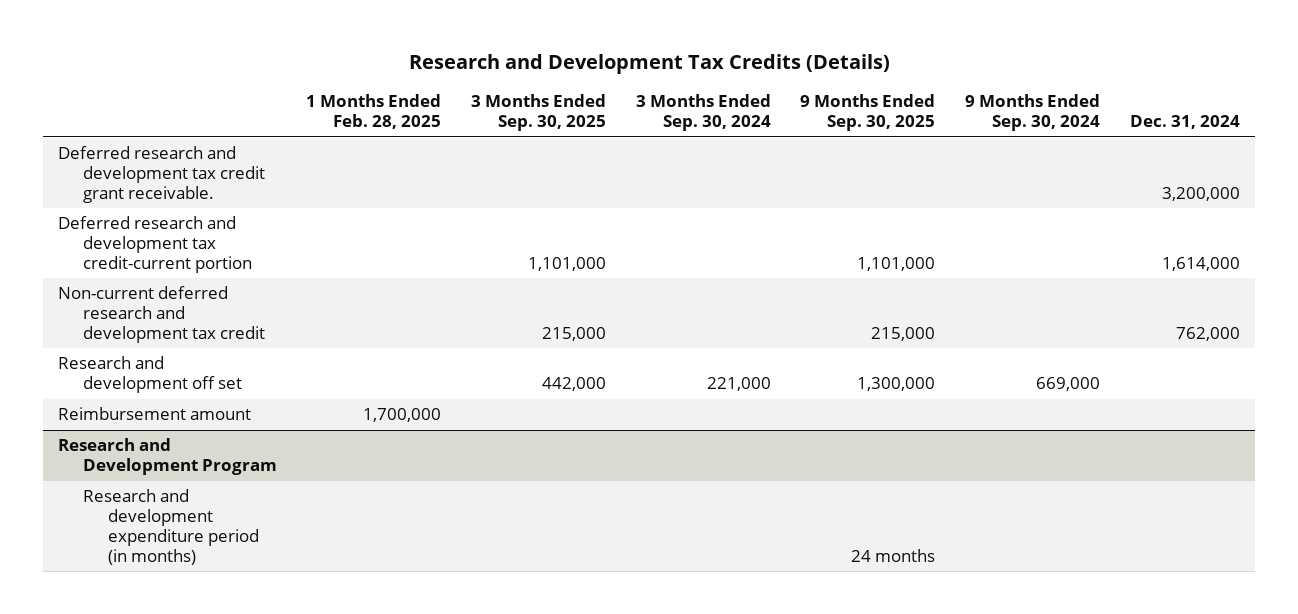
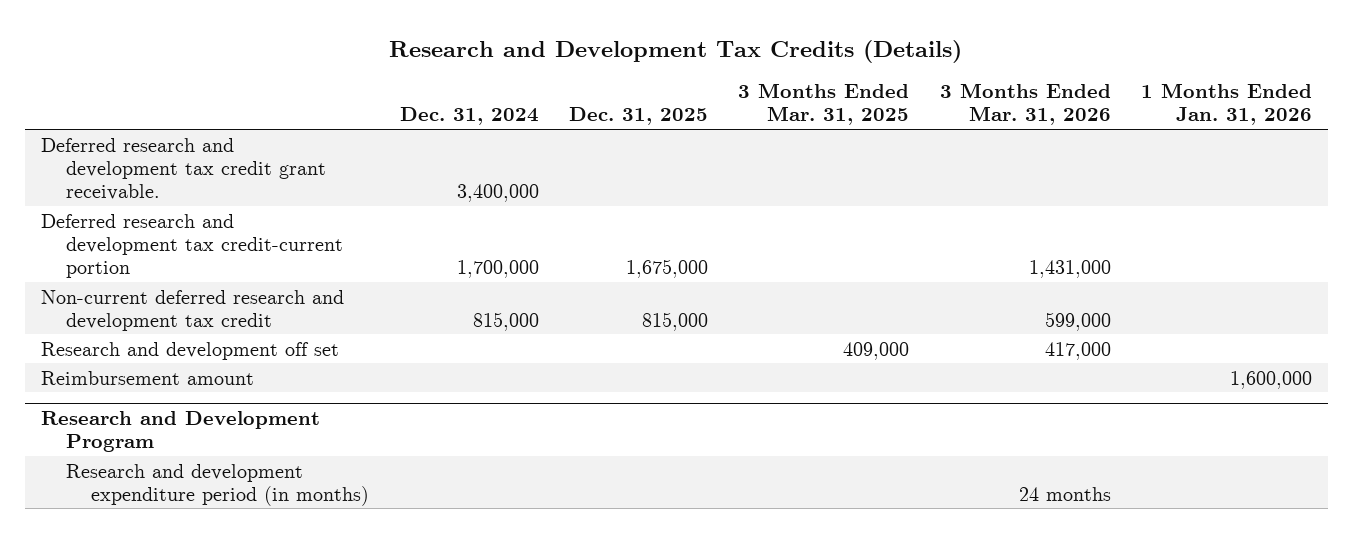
- | 1 Months Ended Feb. 28, 2025 | 3 Months Ended Sep. 30, 2025 | 3 Months Ended Sep. 30, 2024 | 9 Months Ended Sep. 30, 2025 | 9 Months Ended Sep. 30, 2024 | Dec. 31, 2024
+ | Dec. 31, 2024 | Dec. 31, 2025 | 3 Months Ended Mar. 31, 2025 | 3 Months Ended Mar. 31, 2026 | 1 Months Ended Jan. 31, 2026
- Deferred research and development tax credit grant receivable. | | | | | | 3,200,000
- Deferred research and development tax credit-current portion | | 1,101,000 | | 1,101,000 | | 1,614,000
- Non-current deferred research and development tax credit | | 215,000 | | 215,000 | | 762,000
+ Deferred research and development tax credit grant receivable. | 3,400,000 | | | |
+ Deferred research and development tax credit-current portion | 1,700,000 | 1,675,000 | | 1,431,000 |
+ Non-current deferred research and development tax credit | 815,000 | 815,000 | | 599,000 |

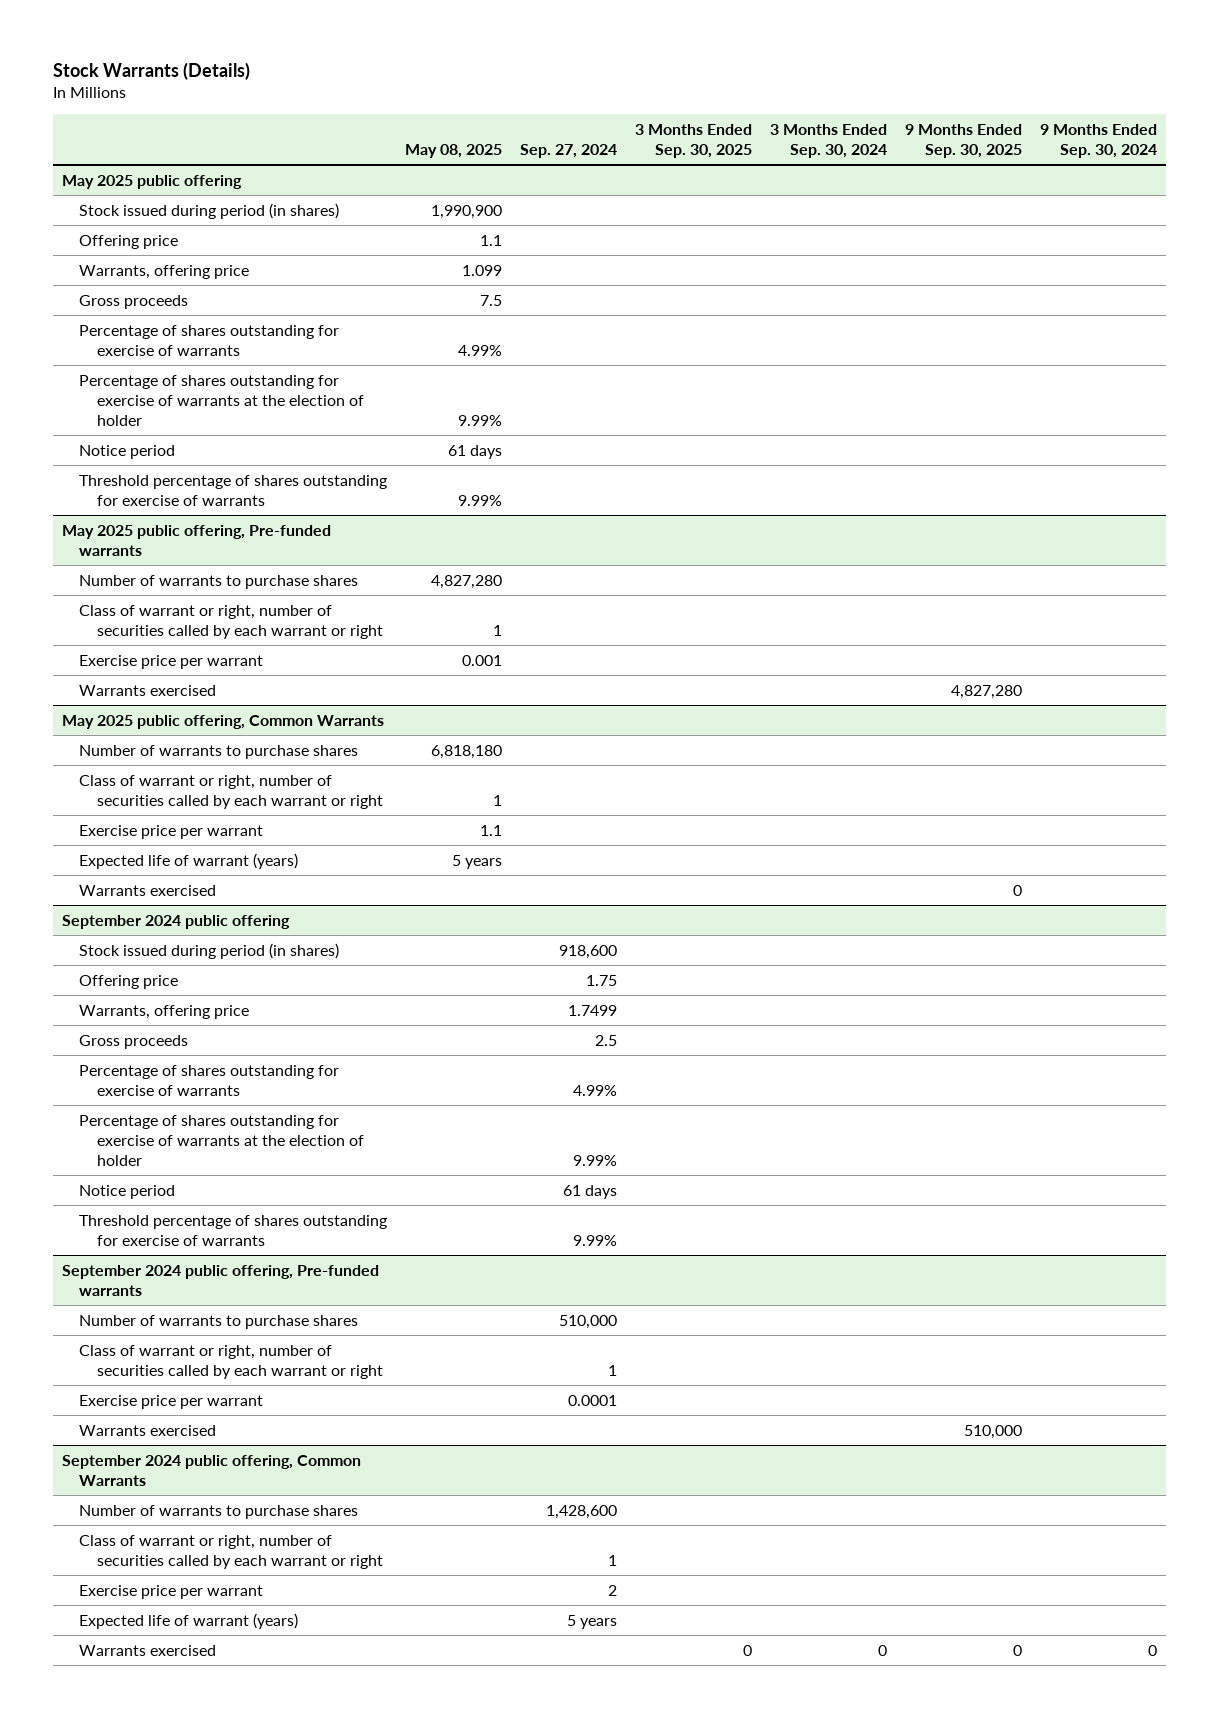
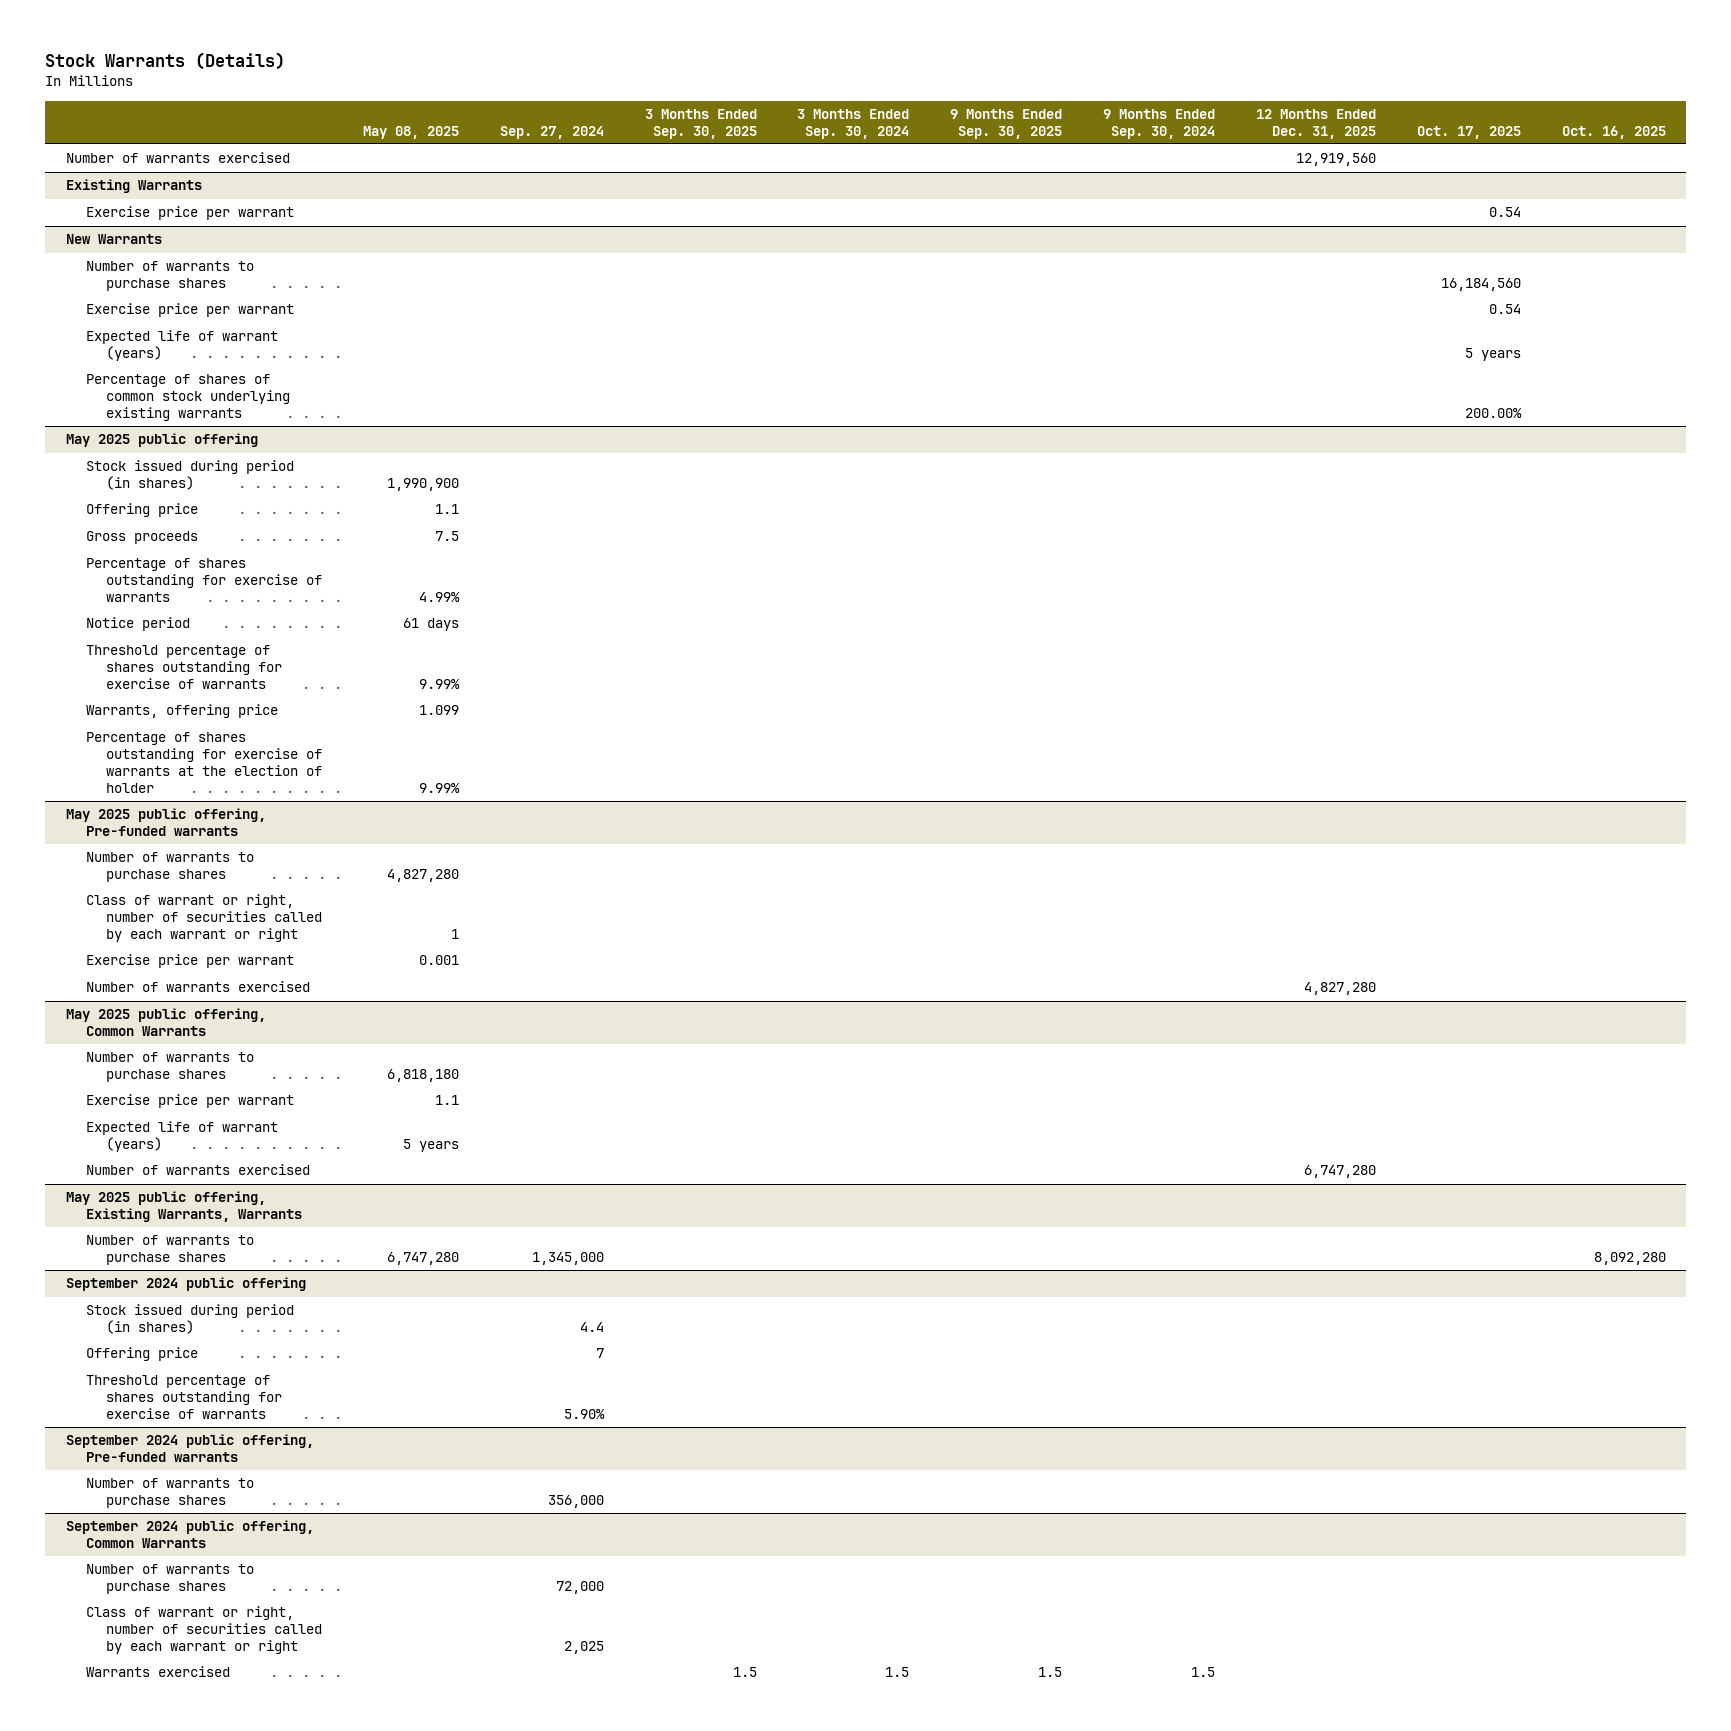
- | May 08, 2025 | Sep. 27, 2024 | 3 Months Ended Sep. 30, 2025 | 3 Months Ended Sep. 30, 2024 | 9 Months Ended Sep. 30, 2025 | 9 Months Ended Sep. 30, 2024
+ | May 08, 2025 | Sep. 27, 2024 | 3 Months Ended Sep. 30, 2025 | 3 Months Ended Sep. 30, 2024 | 9 Months Ended Sep. 30, 2025 | 9 Months Ended Sep. 30, 2024 | 12 Months Ended Dec. 31, 2025 | Oct. 17, 2025 | Oct. 16, 2025
+ Number of warrants exercised | | | | | | | 12,919,560 | |
+ Existing Warrants
+ Exercise price per warrant | | | | | | | | 0.54 |
+ New Warrants
+ Number of warrants to purchase shares | | | | | | | | 16,184,560 |
+ Exercise price per warrant | | | | | | | | 0.54 |
+ Expected life of warrant (years) | | | | | | | | 5 years |
+ Percentage of shares of common stock underlying existing warrants | | | | | | | | 200.00% |
@ May 2025 public offering
moved down: Warrants, offering price | 1.099 | | | | | | | |
moved down: Percentage of shares outstanding for exercise of warrants at the election of holder | 9.99% | | | | | | | |
@ May 2025 public offering, Pre-funded warrants
- Warrants exercised | | | | | 4,827,280 |
+ Number of warrants exercised | | | | | | | 4,827,280 | |
@ May 2025 public offering, Common Warrants
- Class of warrant or right, number of securities called by each warrant or right | 1 | | | | |
- Warrants exercised | | | | | 0 |
+ Number of warrants exercised | | | | | | | 6,747,280 | |
+ May 2025 public offering, Existing Warrants, Warrants
+ Number of warrants to purchase shares | 6,747,280 | 1,345,000 | | | | | | | 8,092,280
@ September 2024 public offering
- Stock issued during period (in shares) | | 918,600 | | | |
- Offering price | | 1.75 | | | |
- Warrants, offering price | | 1.7499 | | | |
- Gross proceeds | | 2.5 | | | |
- Percentage of shares outstanding for exercise of warrants | | 4.99% | | | |
- Percentage of shares outstanding for exercise of warrants at the election of holder | | 9.99% | | | |
- Notice period | | 61 days | | | |
- Threshold percentage of shares outstanding for exercise of warrants | | 9.99% | | | |
+ Stock issued during period (in shares) | | 4.4 | | | | | | |
+ Offering price | | 7 | | | | | | |
+ Threshold percentage of shares outstanding for exercise of warrants | | 5.90% | | | | | | |
@ September 2024 public offering, Pre-funded warrants
- Number of warrants to purchase shares | | 510,000 | | | |
- Class of warrant or right, number of securities called by each warrant or right | | 1 | | | |
- Exercise price per warrant | | 0.0001 | | | |
- Warrants exercised | | | | | 510,000 |
+ Number of warrants to purchase shares | | 356,000 | | | | | | |
@ September 2024 public offering, Common Warrants
- Number of warrants to purchase shares | | 1,428,600 | | | |
- Class of warrant or right, number of securities called by each warrant or right | | 1 | | | |
- Exercise price per warrant | | 2 | | | |
- Expected life of warrant (years) | | 5 years | | | |
- Warrants exercised | | | 0 | 0 | 0 | 0
+ Number of warrants to purchase shares | | 72,000 | | | | | | |
+ Class of warrant or right, number of securities called by each warrant or right | | 2,025 | | | | | | |
+ Warrants exercised | | | 1.5 | 1.5 | 1.5 | 1.5 | | |

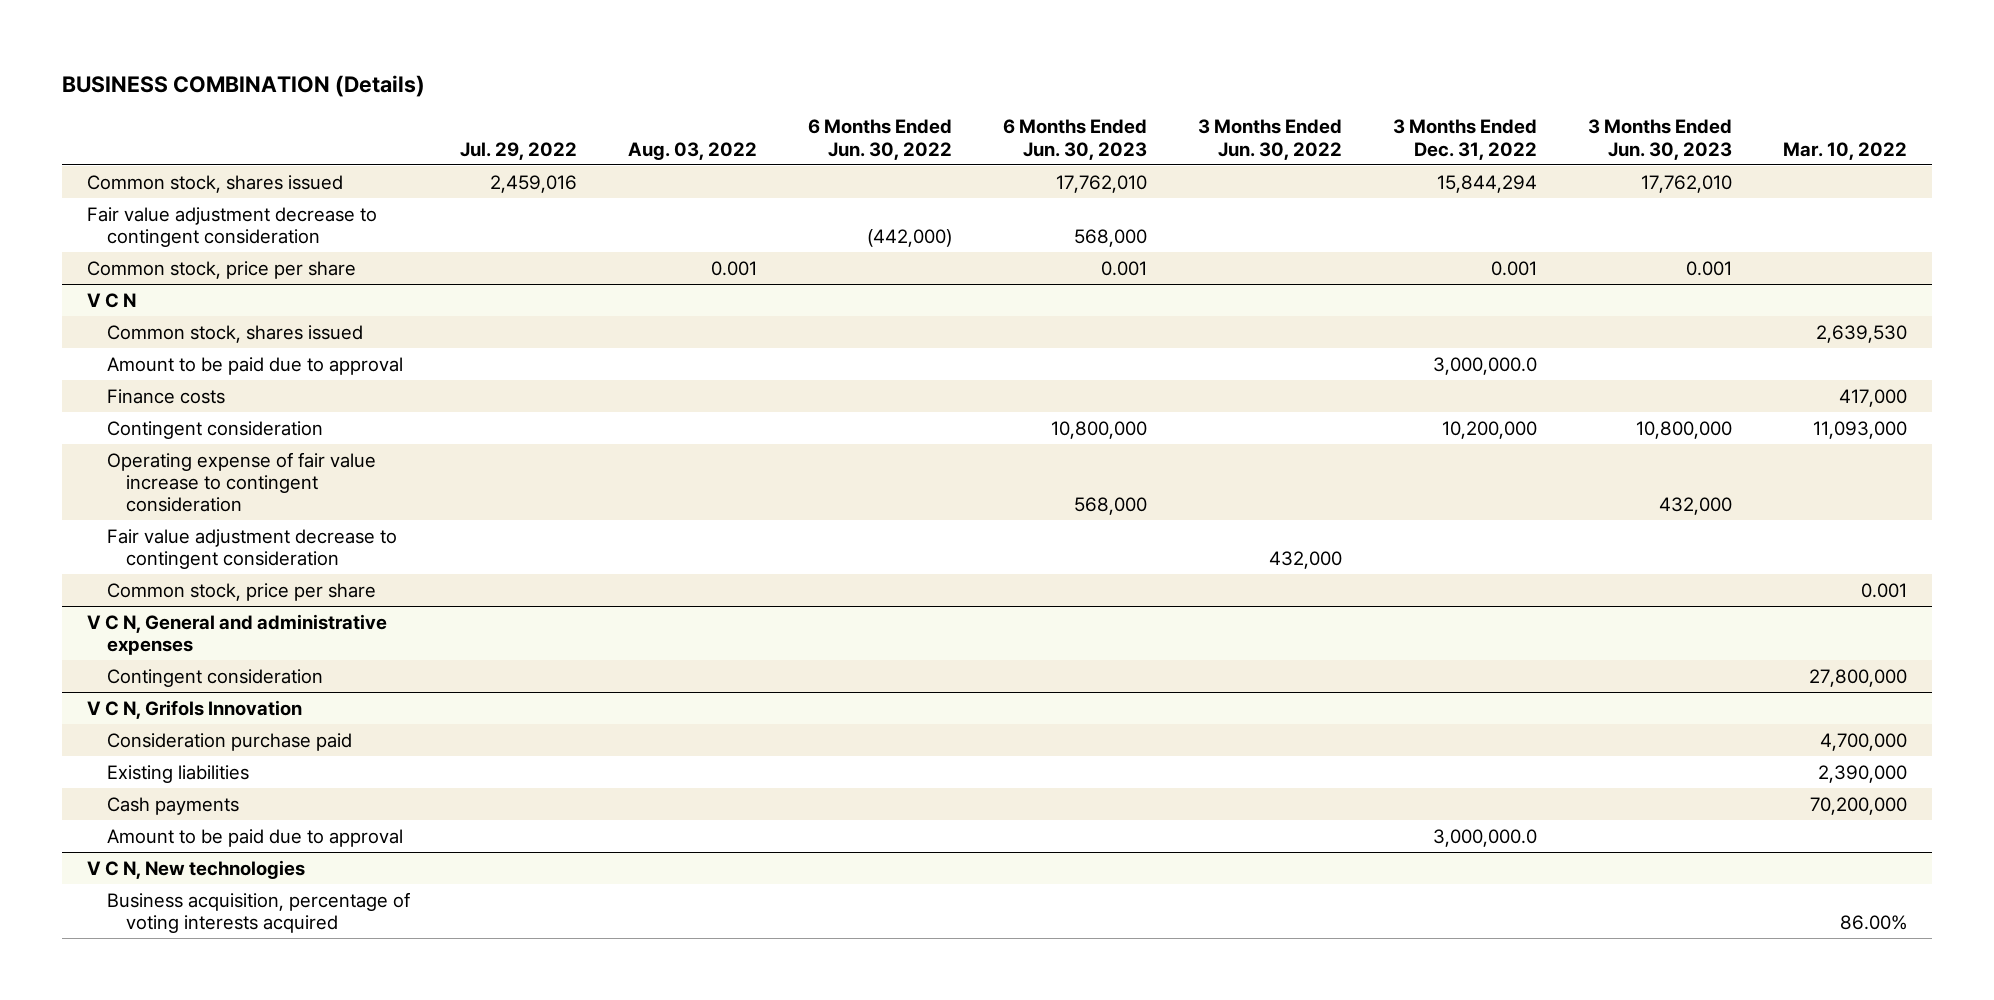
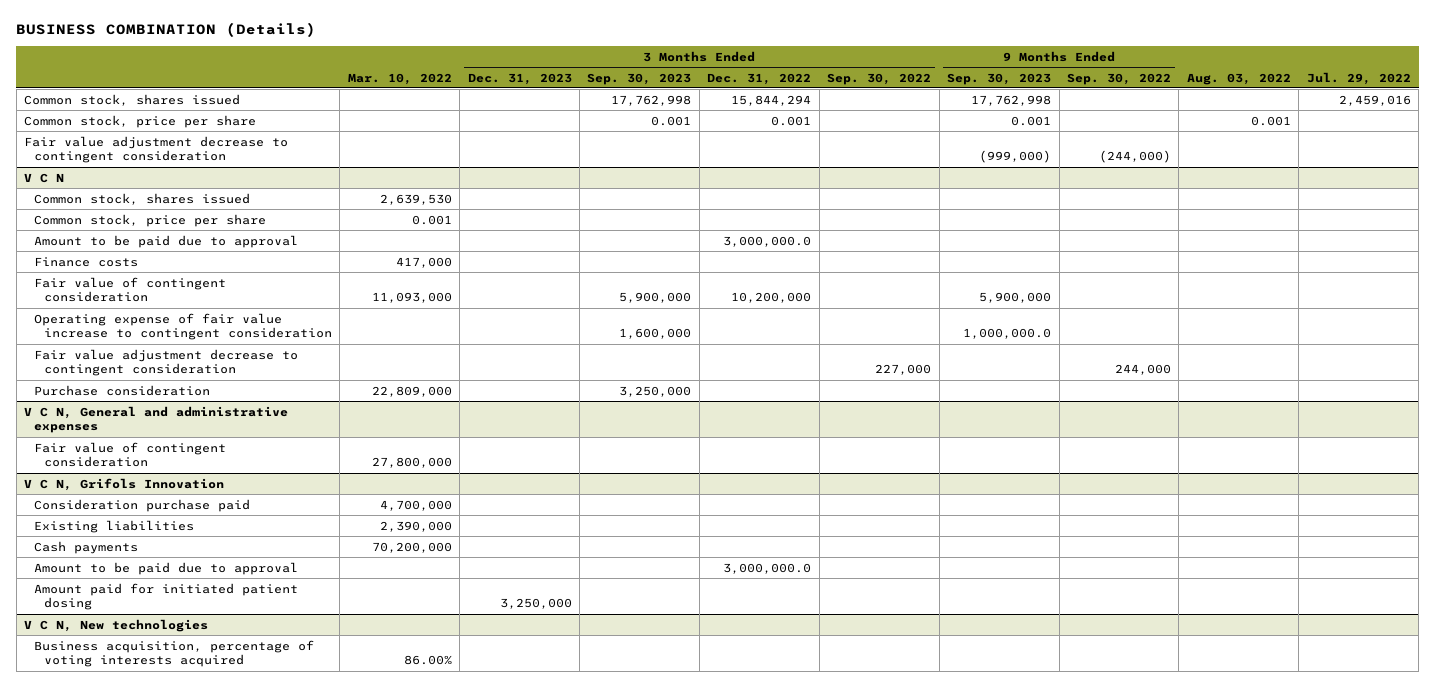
- | Jul. 29, 2022 | Aug. 03, 2022 | 6 Months Ended Jun. 30, 2022 | 6 Months Ended Jun. 30, 2023 | 3 Months Ended Jun. 30, 2022 | 3 Months Ended Dec. 31, 2022 | 3 Months Ended Jun. 30, 2023 | Mar. 10, 2022
+ | Mar. 10, 2022 | 3 Months Ended Dec. 31, 2023 | 3 Months Ended Sep. 30, 2023 | 3 Months Ended Dec. 31, 2022 | 3 Months Ended Sep. 30, 2022 | 9 Months Ended Sep. 30, 2023 | 9 Months Ended Sep. 30, 2022 | Aug. 03, 2022 | Jul. 29, 2022
moved down: Fair value adjustment decrease to contingent consideration | | | | | | (999,000) | (244,000) | |
@ V C N
moved up: Common stock, price per share | 0.001 | | | | | | | |
- Contingent consideration | | | | 10,800,000 | | 10,200,000 | 10,800,000 | 11,093,000
+ Fair value of contingent consideration | 11,093,000 | | 5,900,000 | 10,200,000 | | 5,900,000 | | |
+ Purchase consideration | 22,809,000 | | 3,250,000 | | | | | |
@ V C N, General and administrative expenses
- Contingent consideration | | | | | | | | 27,800,000
+ Fair value of contingent consideration | 27,800,000 | | | | | | | |
@ V C N, Grifols Innovation
+ Amount paid for initiated patient dosing | | 3,250,000 | | | | | | |

